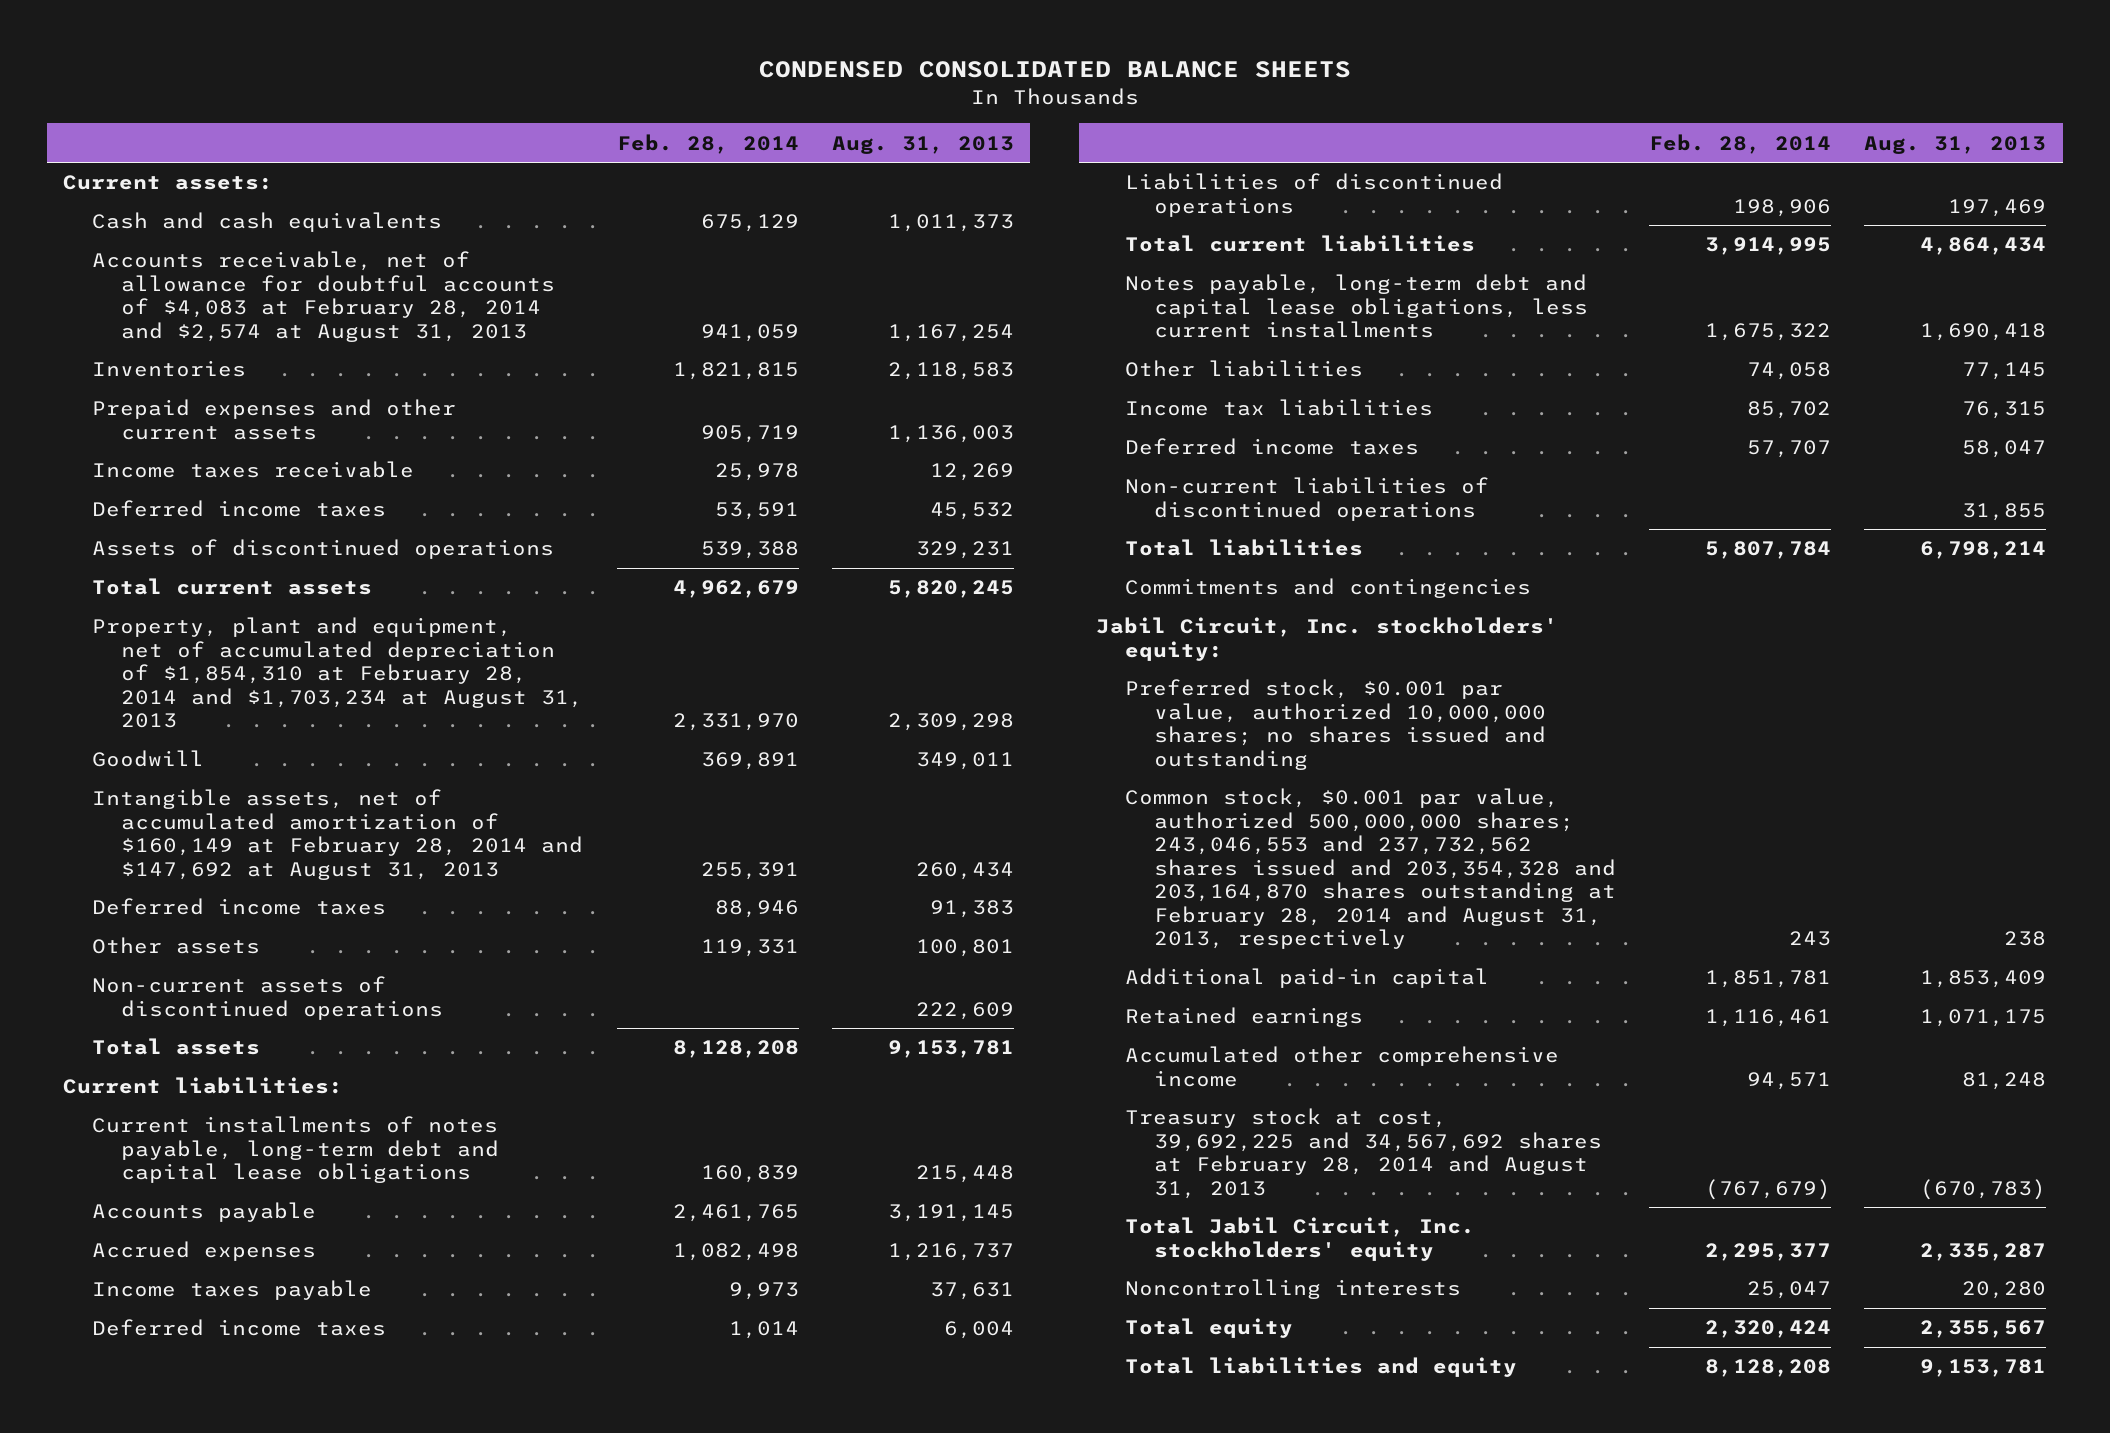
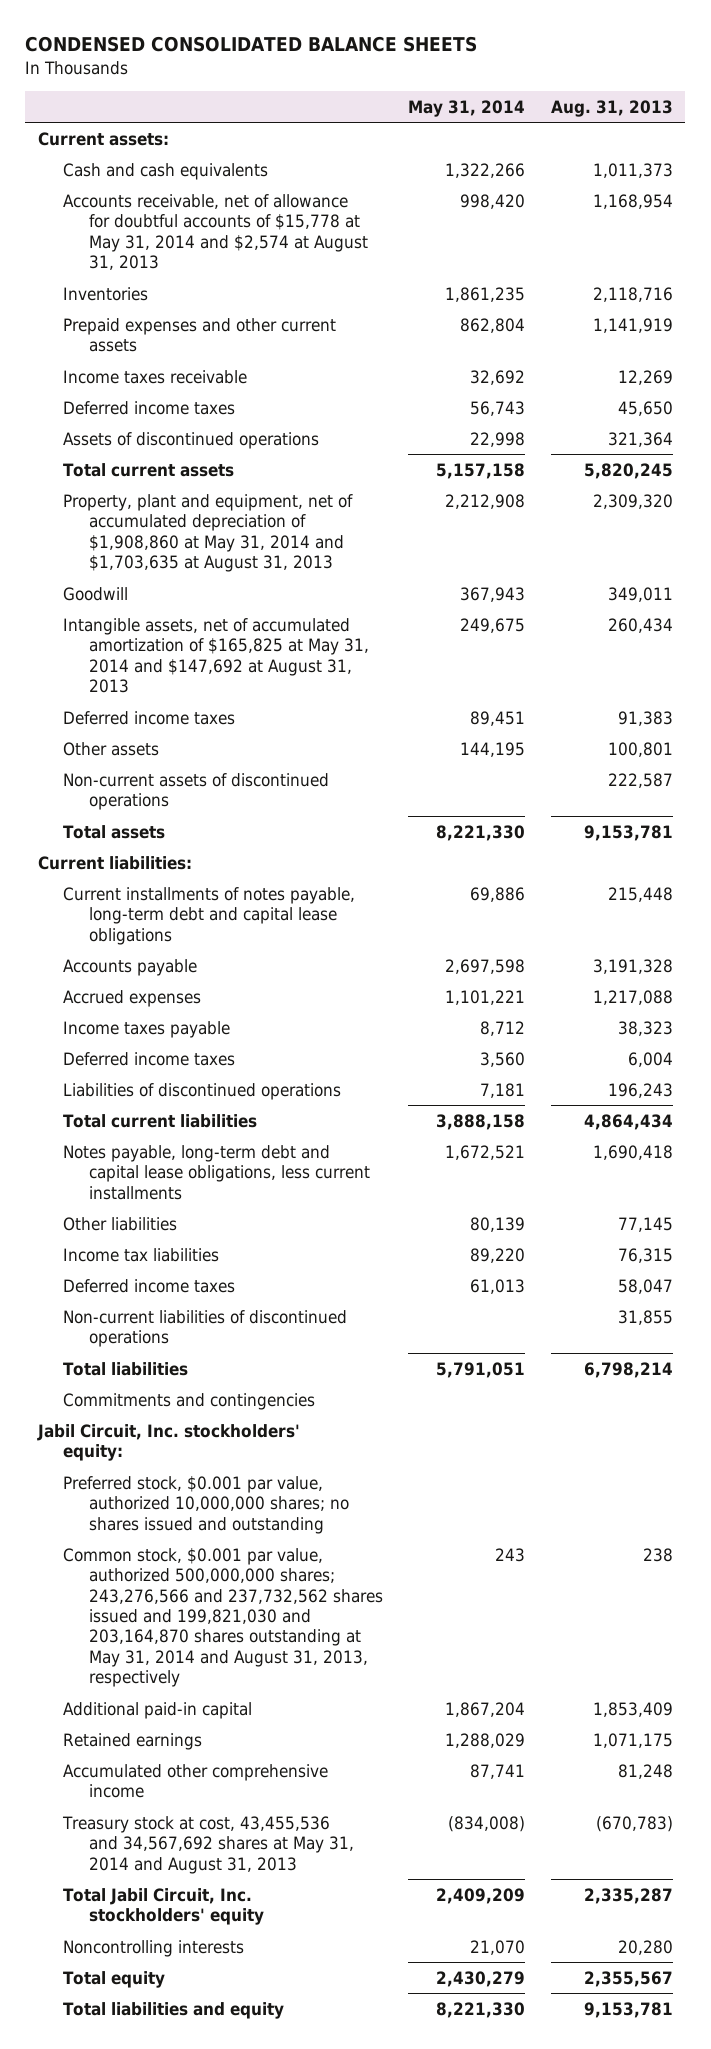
- | Feb. 28, 2014 | Aug. 31, 2013
+ | May 31, 2014 | Aug. 31, 2013
- Accounts receivable, net of allowance for doubtful accounts of $4,083 at February 28, 2014 and $2,574 at August 31, 2013 | 941,059 | 1,167,254
- Inventories | 1,821,815 | 2,118,583
- Prepaid expenses and other current assets | 905,719 | 1,136,003
+ Accounts receivable, net of allowance for doubtful accounts of $15,778 at May 31, 2014 and $2,574 at August 31, 2013 | 998,420 | 1,168,954
+ Inventories | 1,861,235 | 2,118,716
+ Prepaid expenses and other current assets | 862,804 | 1,141,919
- Deferred income taxes | 53,591 | 45,532
- Assets of discontinued operations | 539,388 | 329,231
+ Deferred income taxes | 56,743 | 45,650
+ Assets of discontinued operations | 22,998 | 321,364
- Property, plant and equipment, net of accumulated depreciation of $1,854,310 at February 28, 2014 and $1,703,234 at August 31, 2013 | 2,331,970 | 2,309,298
+ Property, plant and equipment, net of accumulated depreciation of $1,908,860 at May 31, 2014 and $1,703,635 at August 31, 2013 | 2,212,908 | 2,309,320
- Intangible assets, net of accumulated amortization of $160,149 at February 28, 2014 and $147,692 at August 31, 2013 | 255,391 | 260,434
+ Intangible assets, net of accumulated amortization of $165,825 at May 31, 2014 and $147,692 at August 31, 2013 | 249,675 | 260,434
- Non-current assets of discontinued operations | | 222,609
+ Non-current assets of discontinued operations | | 222,587
- Accounts payable | 2,461,765 | 3,191,145
- Accrued expenses | 1,082,498 | 1,216,737
- Income taxes payable | 9,973 | 37,631
+ Accounts payable | 2,697,598 | 3,191,328
+ Accrued expenses | 1,101,221 | 1,217,088
+ Income taxes payable | 8,712 | 38,323
- Liabilities of discontinued operations | 198,906 | 197,469
+ Liabilities of discontinued operations | 7,181 | 196,243
- Common stock, $0.001 par value, authorized 500,000,000 shares; 243,046,553 and 237,732,562 shares issued and 203,354,328 and 203,164,870 shares outstanding at February 28, 2014 and August 31, 2013, respectively | 243 | 238
+ Common stock, $0.001 par value, authorized 500,000,000 shares; 243,276,566 and 237,732,562 shares issued and 199,821,030 and 203,164,870 shares outstanding at May 31, 2014 and August 31, 2013, respectively | 243 | 238
- Treasury stock at cost, 39,692,225 and 34,567,692 shares at February 28, 2014 and August 31, 2013 | (767,679) | (670,783)
+ Treasury stock at cost, 43,455,536 and 34,567,692 shares at May 31, 2014 and August 31, 2013 | (834,008) | (670,783)

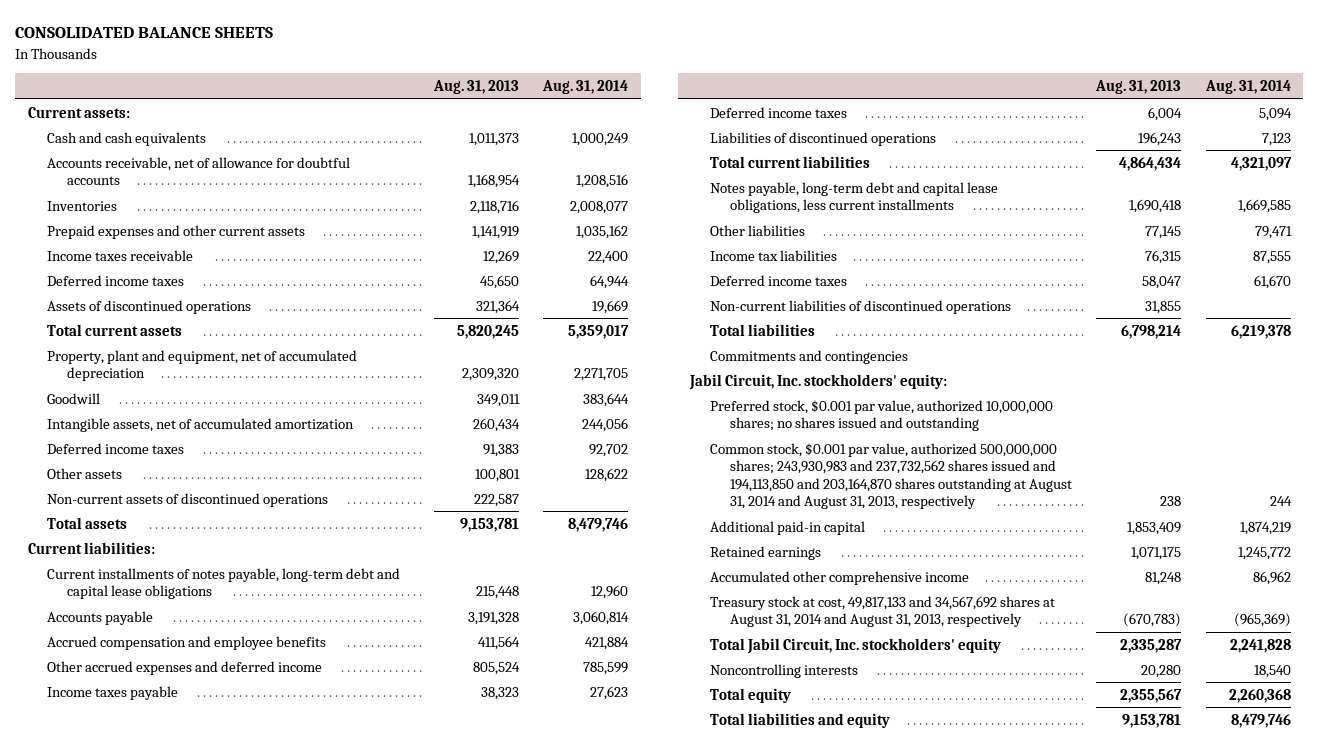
- CONDENSED CONSOLIDATED BALANCE SHEETS
+ CONSOLIDATED BALANCE SHEETS
- | May 31, 2014 | Aug. 31, 2013
+ | Aug. 31, 2013 | Aug. 31, 2014
- Accounts receivable, net of allowance for doubtful accounts of $15,778 at May 31, 2014 and $2,574 at August 31, 2013 | 998,420 | 1,168,954
+ Accounts receivable, net of allowance for doubtful accounts | 1,168,954 | 1,208,516
- Property, plant and equipment, net of accumulated depreciation of $1,908,860 at May 31, 2014 and $1,703,635 at August 31, 2013 | 2,212,908 | 2,309,320
+ Property, plant and equipment, net of accumulated depreciation | 2,309,320 | 2,271,705
- Intangible assets, net of accumulated amortization of $165,825 at May 31, 2014 and $147,692 at August 31, 2013 | 249,675 | 260,434
+ Intangible assets, net of accumulated amortization | 260,434 | 244,056
- Accrued expenses | 1,101,221 | 1,217,088
+ Accrued compensation and employee benefits | 411,564 | 421,884
+ Other accrued expenses and deferred income | 805,524 | 785,599
- Common stock, $0.001 par value, authorized 500,000,000 shares; 243,276,566 and 237,732,562 shares issued and 199,821,030 and 203,164,870 shares outstanding at May 31, 2014 and August 31, 2013, respectively | 243 | 238
+ Common stock, $0.001 par value, authorized 500,000,000 shares; 243,930,983 and 237,732,562 shares issued and 194,113,850 and 203,164,870 shares outstanding at August 31, 2014 and August 31, 2013, respectively | 238 | 244
- Treasury stock at cost, 43,455,536 and 34,567,692 shares at May 31, 2014 and August 31, 2013 | (834,008) | (670,783)
+ Treasury stock at cost, 49,817,133 and 34,567,692 shares at August 31, 2014 and August 31, 2013, respectively | (670,783) | (965,369)

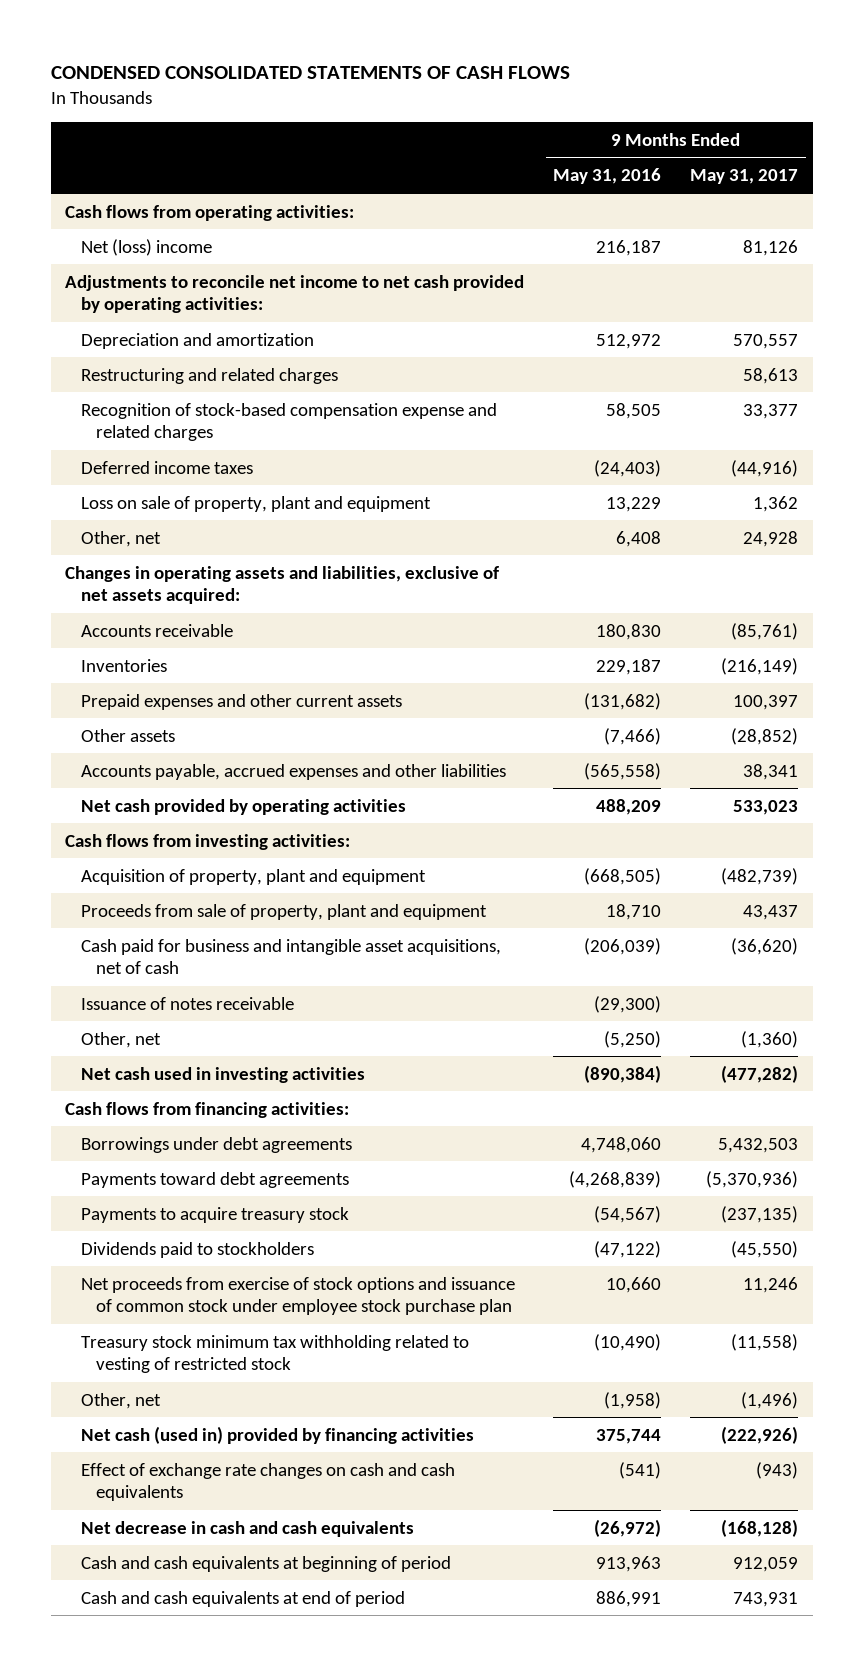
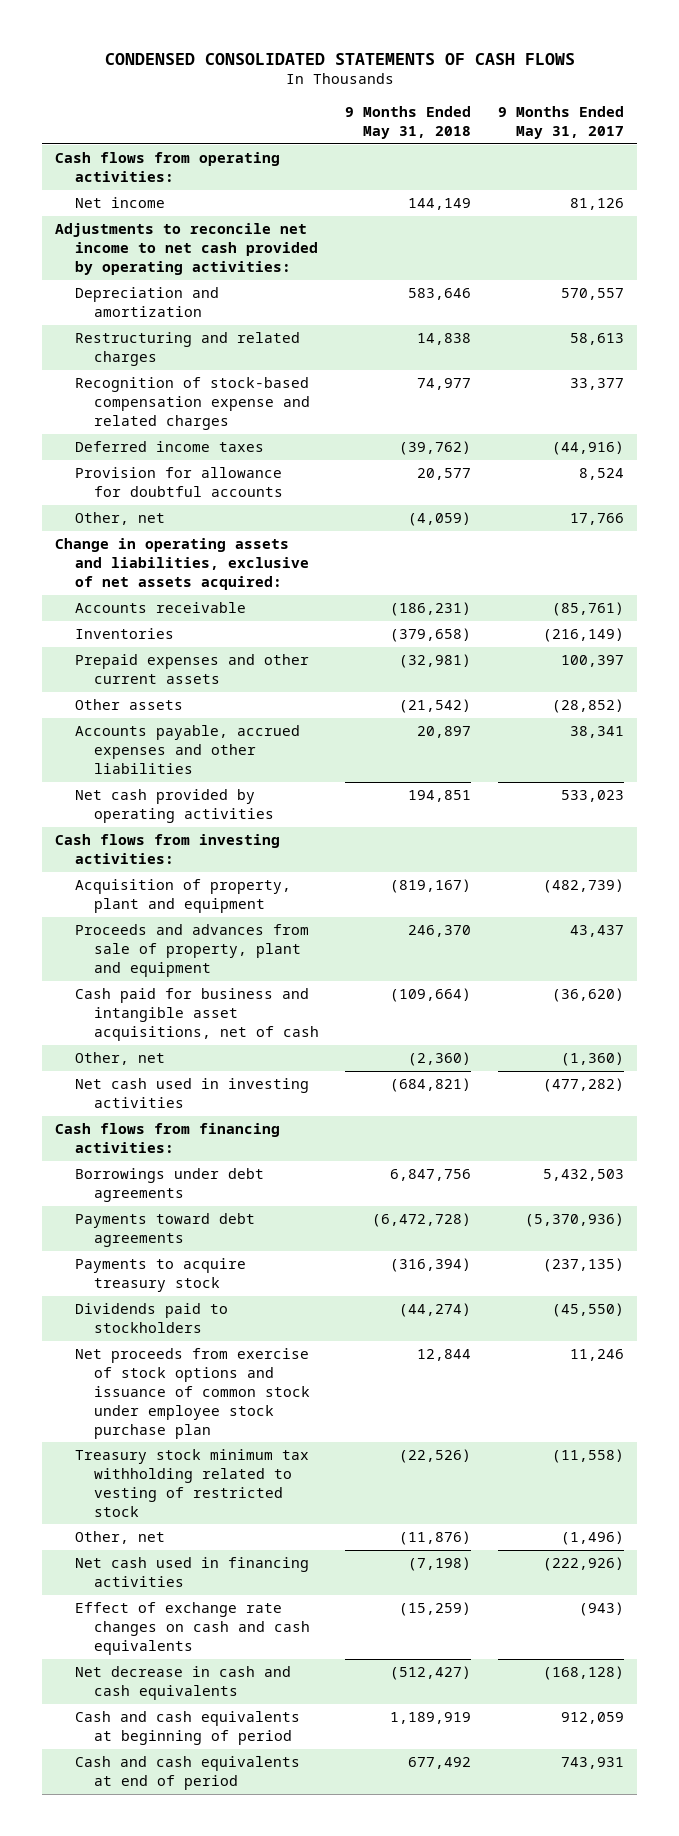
- | 9 Months Ended May 31, 2016 | 9 Months Ended May 31, 2017
+ | 9 Months Ended May 31, 2018 | 9 Months Ended May 31, 2017
- Net (loss) income | 216,187 | 81,126
+ Net income | 144,149 | 81,126
- Loss on sale of property, plant and equipment | 13,229 | 1,362
- Other, net | 6,408 | 24,928
- Changes in operating assets and liabilities, exclusive of net assets acquired:
+ Provision for allowance for doubtful accounts | 20,577 | 8,524
+ Other, net | (4,059) | 17,766
+ Change in operating assets and liabilities, exclusive of net assets acquired:
- Proceeds from sale of property, plant and equipment | 18,710 | 43,437
+ Proceeds and advances from sale of property, plant and equipment | 246,370 | 43,437
- Issuance of notes receivable | (29,300) |
- Net cash (used in) provided by financing activities | 375,744 | (222,926)
+ Net cash used in financing activities | (7,198) | (222,926)

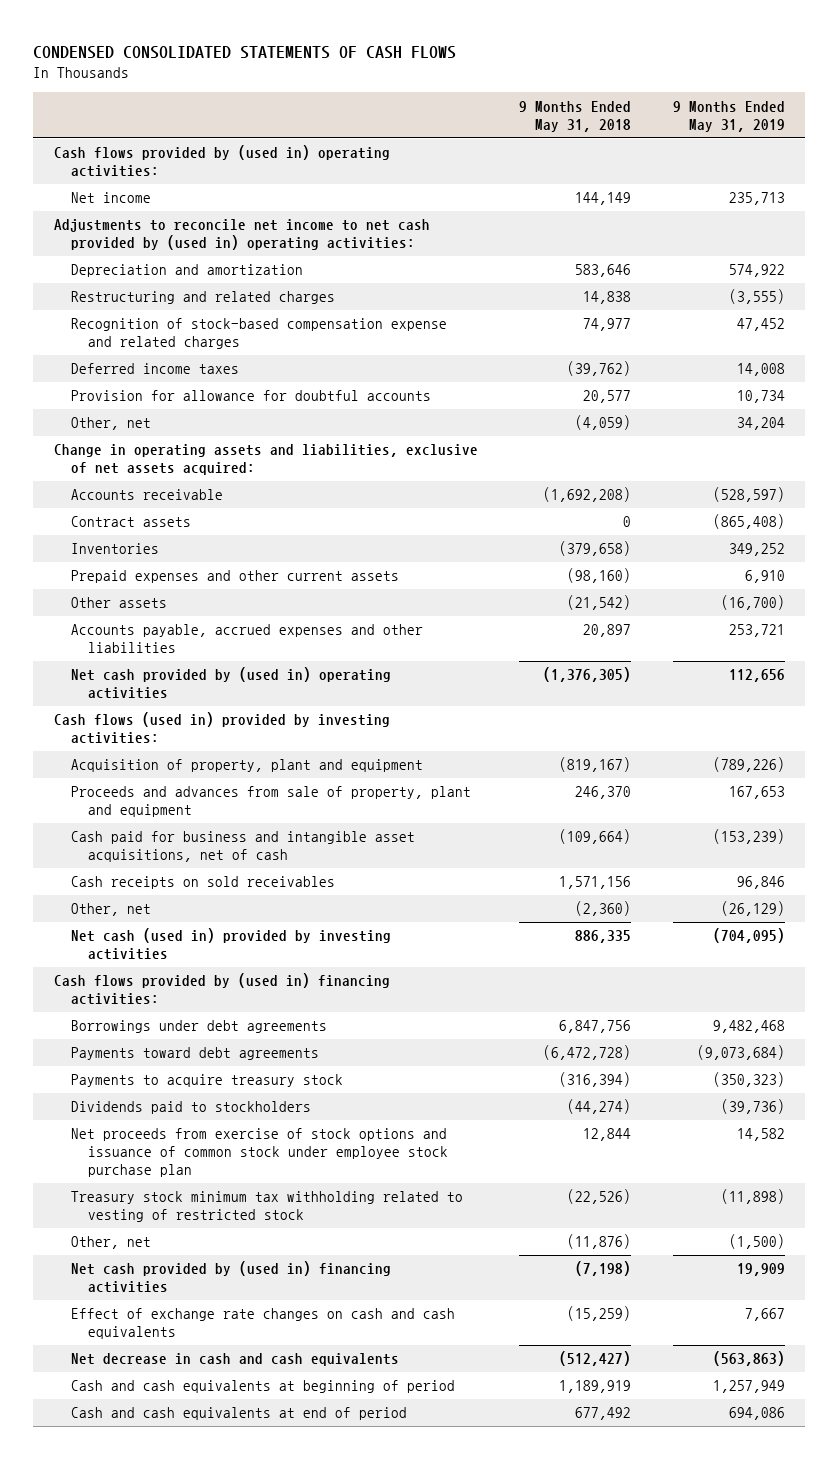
- | 9 Months Ended May 31, 2018 | 9 Months Ended May 31, 2017
+ | 9 Months Ended May 31, 2018 | 9 Months Ended May 31, 2019
- Cash flows from operating activities:
+ Cash flows provided by (used in) operating activities:
- Adjustments to reconcile net income to net cash provided by operating activities:
+ Adjustments to reconcile net income to net cash provided by (used in) operating activities:
- Accounts receivable | (186,231) | (85,761)
+ Accounts receivable | (1,692,208) | (528,597)
+ Contract assets | 0 | (865,408)
- Prepaid expenses and other current assets | (32,981) | 100,397
+ Prepaid expenses and other current assets | (98,160) | 6,910
- Net cash provided by operating activities | 194,851 | 533,023
- Cash flows from investing activities:
+ Net cash provided by (used in) operating activities | (1,376,305) | 112,656
+ Cash flows (used in) provided by investing activities:
+ Cash receipts on sold receivables | 1,571,156 | 96,846
- Net cash used in investing activities | (684,821) | (477,282)
- Cash flows from financing activities:
+ Net cash (used in) provided by investing activities | 886,335 | (704,095)
+ Cash flows provided by (used in) financing activities:
- Net cash used in financing activities | (7,198) | (222,926)
+ Net cash provided by (used in) financing activities | (7,198) | 19,909

